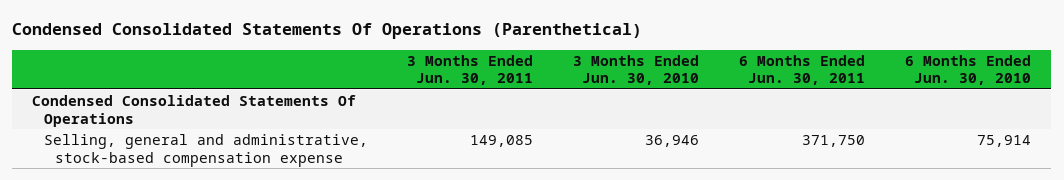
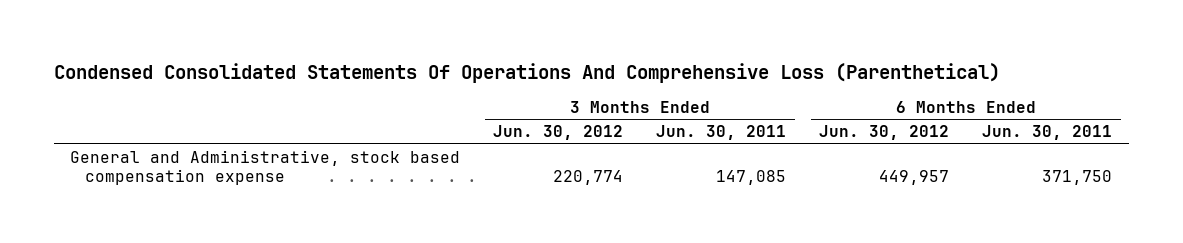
- Condensed Consolidated Statements Of Operations (Parenthetical)
+ Condensed Consolidated Statements Of Operations And Comprehensive Loss (Parenthetical)
- | 3 Months Ended Jun. 30, 2011 | 3 Months Ended Jun. 30, 2010 | 6 Months Ended Jun. 30, 2011 | 6 Months Ended Jun. 30, 2010
+ | 3 Months Ended Jun. 30, 2012 | 3 Months Ended Jun. 30, 2011 | 6 Months Ended Jun. 30, 2012 | 6 Months Ended Jun. 30, 2011
- Condensed Consolidated Statements Of Operations
- Selling, general and administrative, stock-based compensation expense | 149,085 | 36,946 | 371,750 | 75,914
+ General and Administrative, stock based compensation expense | 220,774 | 147,085 | 449,957 | 371,750

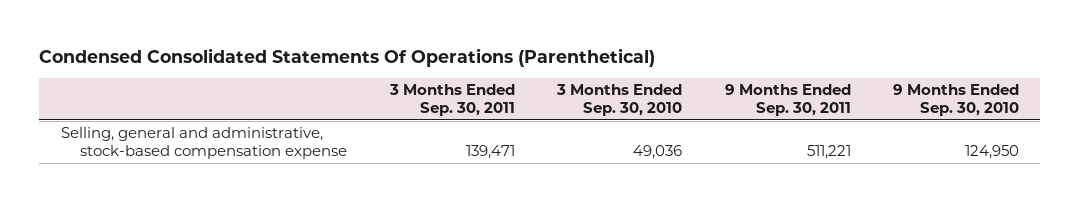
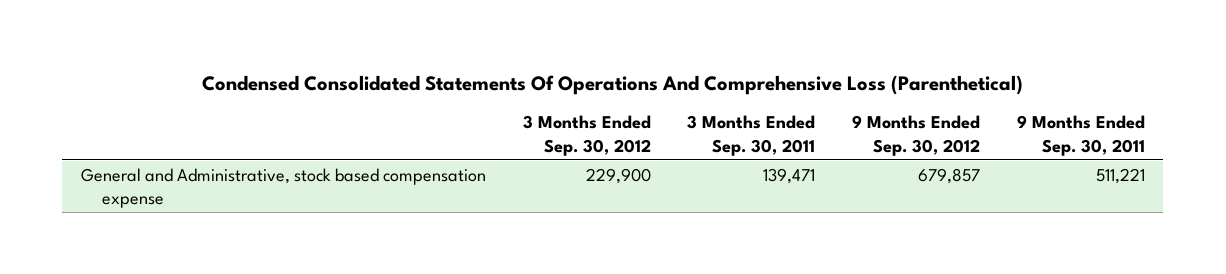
- Condensed Consolidated Statements Of Operations (Parenthetical)
+ Condensed Consolidated Statements Of Operations And Comprehensive Loss (Parenthetical)
- | 3 Months Ended Sep. 30, 2011 | 3 Months Ended Sep. 30, 2010 | 9 Months Ended Sep. 30, 2011 | 9 Months Ended Sep. 30, 2010
+ | 3 Months Ended Sep. 30, 2012 | 3 Months Ended Sep. 30, 2011 | 9 Months Ended Sep. 30, 2012 | 9 Months Ended Sep. 30, 2011
- Selling, general and administrative, stock-based compensation expense | 139,471 | 49,036 | 511,221 | 124,950
+ General and Administrative, stock based compensation expense | 229,900 | 139,471 | 679,857 | 511,221

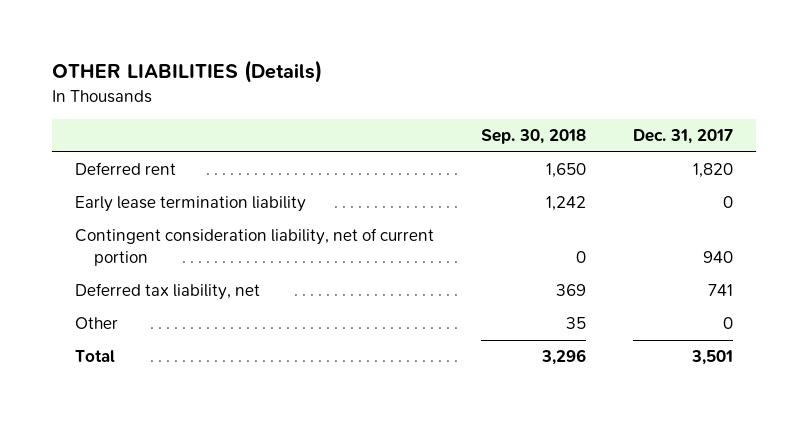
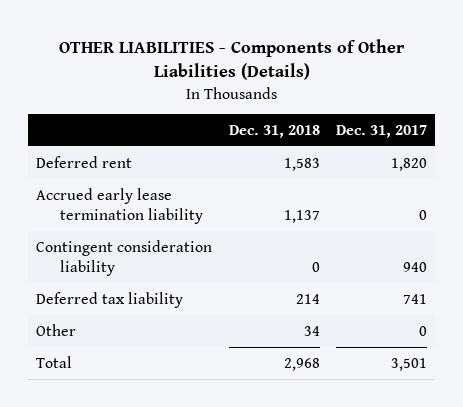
- OTHER LIABILITIES (Details)
+ OTHER LIABILITIES - Components of Other Liabilities (Details)
- | Sep. 30, 2018 | Dec. 31, 2017
+ | Dec. 31, 2018 | Dec. 31, 2017
- Early lease termination liability | 1,242 | 0
- Contingent consideration liability, net of current portion | 0 | 940
- Deferred tax liability, net | 369 | 741
+ Accrued early lease termination liability | 1,137 | 0
+ Contingent consideration liability | 0 | 940
+ Deferred tax liability | 214 | 741

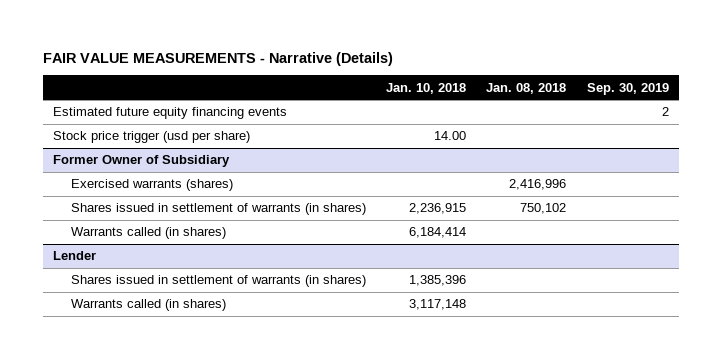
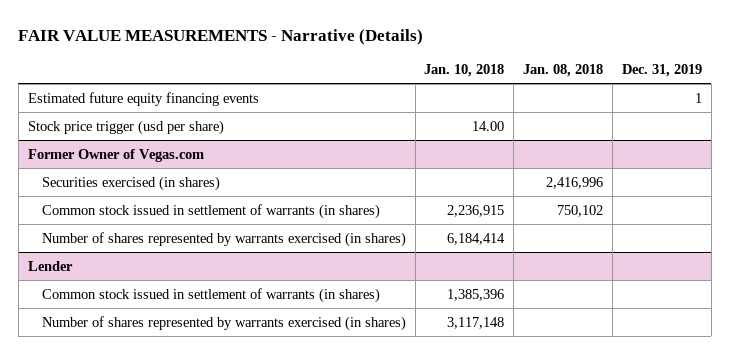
- | Jan. 10, 2018 | Jan. 08, 2018 | Sep. 30, 2019
+ | Jan. 10, 2018 | Jan. 08, 2018 | Dec. 31, 2019
- Former Owner of Subsidiary
- Exercised warrants (shares) | | 2,416,996 |
- Shares issued in settlement of warrants (in shares) | 2,236,915 | 750,102 |
- Warrants called (in shares) | 6,184,414 | |
+ Former Owner of Vegas.com
+ Securities exercised (in shares) | | 2,416,996 |
+ Common stock issued in settlement of warrants (in shares) | 2,236,915 | 750,102 |
+ Number of shares represented by warrants exercised (in shares) | 6,184,414 | |
@ Lender
- Shares issued in settlement of warrants (in shares) | 1,385,396 | |
- Warrants called (in shares) | 3,117,148 | |
+ Common stock issued in settlement of warrants (in shares) | 1,385,396 | |
+ Number of shares represented by warrants exercised (in shares) | 3,117,148 | |

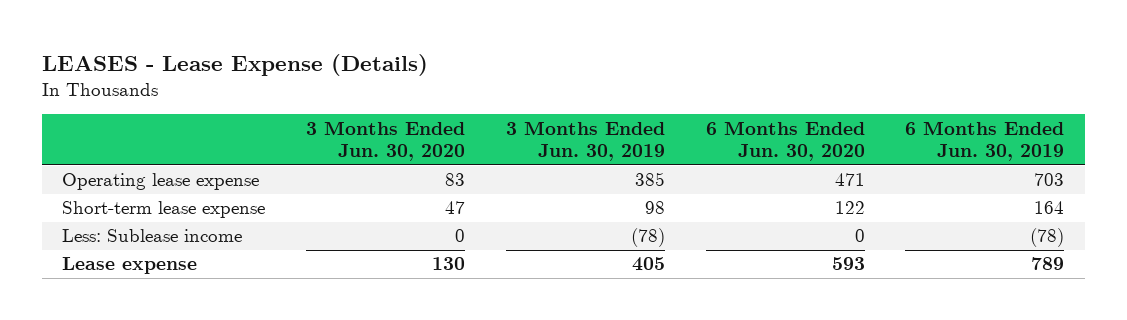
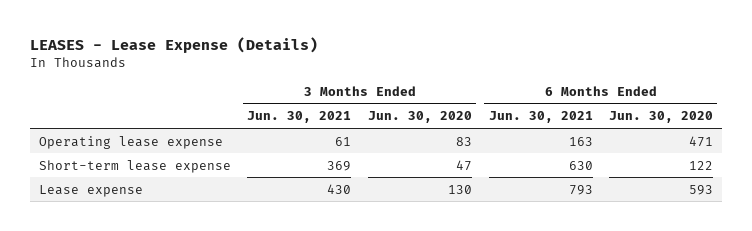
- | 3 Months Ended Jun. 30, 2020 | 3 Months Ended Jun. 30, 2019 | 6 Months Ended Jun. 30, 2020 | 6 Months Ended Jun. 30, 2019
+ | 3 Months Ended Jun. 30, 2021 | 3 Months Ended Jun. 30, 2020 | 6 Months Ended Jun. 30, 2021 | 6 Months Ended Jun. 30, 2020
- Less: Sublease income | 0 | (78) | 0 | (78)

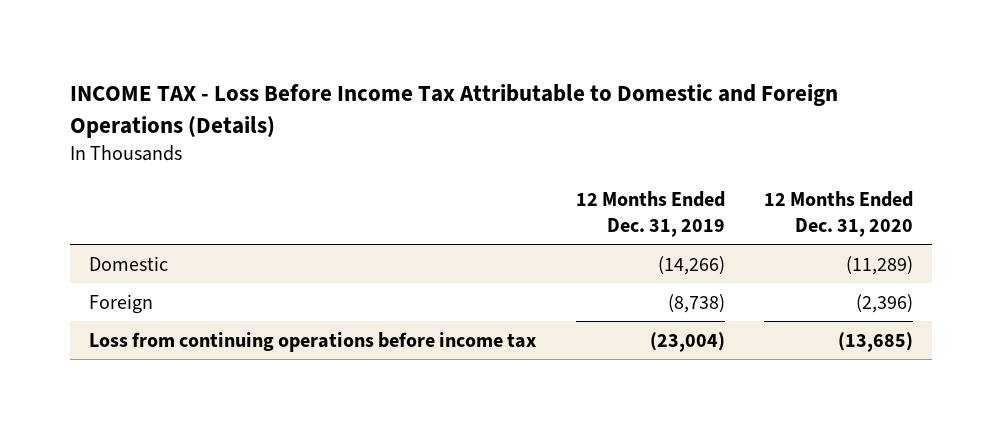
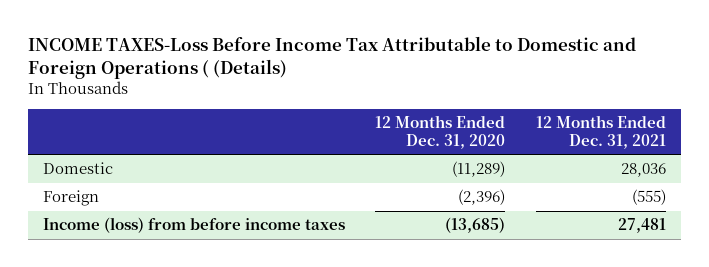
- INCOME TAX - Loss Before Income Tax Attributable to Domestic and Foreign Operations (Details)
+ INCOME TAXES-Loss Before Income Tax Attributable to Domestic and Foreign Operations ( (Details)
- | 12 Months Ended Dec. 31, 2019 | 12 Months Ended Dec. 31, 2020
+ | 12 Months Ended Dec. 31, 2020 | 12 Months Ended Dec. 31, 2021
- Loss from continuing operations before income tax | (23,004) | (13,685)
+ Income (loss) from before income taxes | (13,685) | 27,481

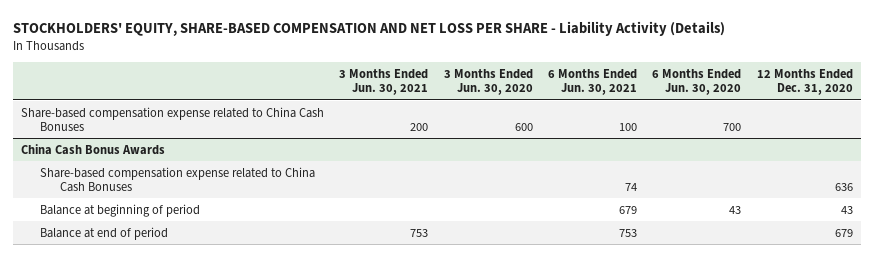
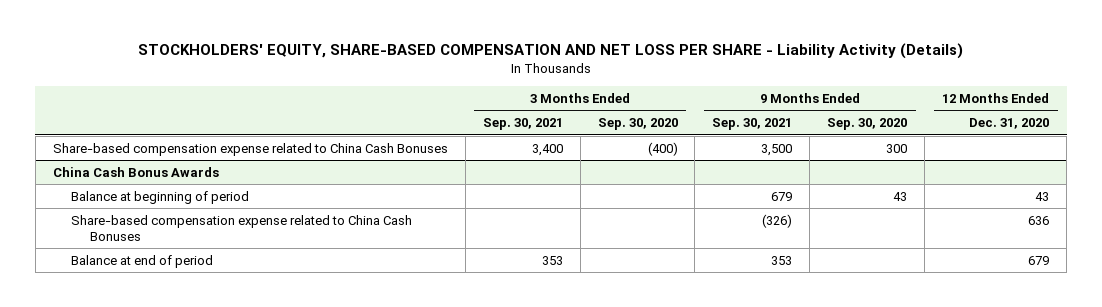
- | 3 Months Ended Jun. 30, 2021 | 3 Months Ended Jun. 30, 2020 | 6 Months Ended Jun. 30, 2021 | 6 Months Ended Jun. 30, 2020 | 12 Months Ended Dec. 31, 2020
+ | 3 Months Ended Sep. 30, 2021 | 3 Months Ended Sep. 30, 2020 | 9 Months Ended Sep. 30, 2021 | 9 Months Ended Sep. 30, 2020 | 12 Months Ended Dec. 31, 2020
@ China Cash Bonus Awards
moved down: Share-based compensation expense related to China Cash Bonuses | | | (326) | | 636

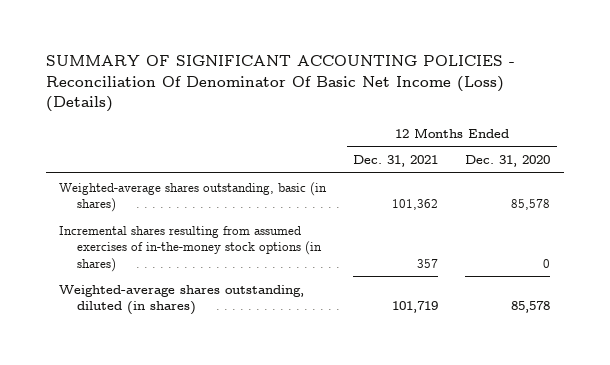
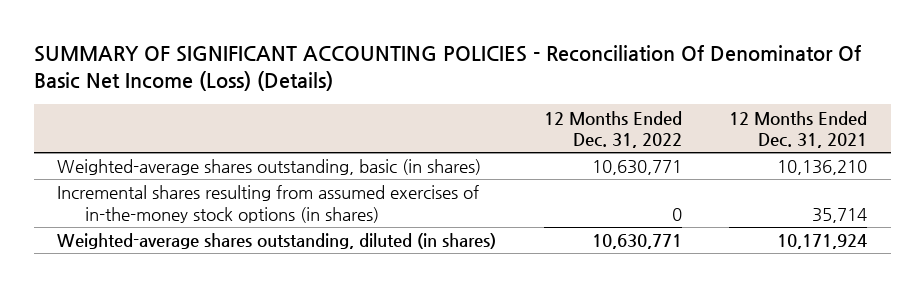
- | 12 Months Ended Dec. 31, 2021 | 12 Months Ended Dec. 31, 2020
+ | 12 Months Ended Dec. 31, 2022 | 12 Months Ended Dec. 31, 2021
- Weighted-average shares outstanding, basic (in shares) | 101,362 | 85,578
- Incremental shares resulting from assumed exercises of in-the-money stock options (in shares) | 357 | 0
- Weighted-average shares outstanding, diluted (in shares) | 101,719 | 85,578
+ Weighted-average shares outstanding, basic (in shares) | 10,630,771 | 10,136,210
+ Incremental shares resulting from assumed exercises of in-the-money stock options (in shares) | 0 | 35,714
+ Weighted-average shares outstanding, diluted (in shares) | 10,630,771 | 10,171,924

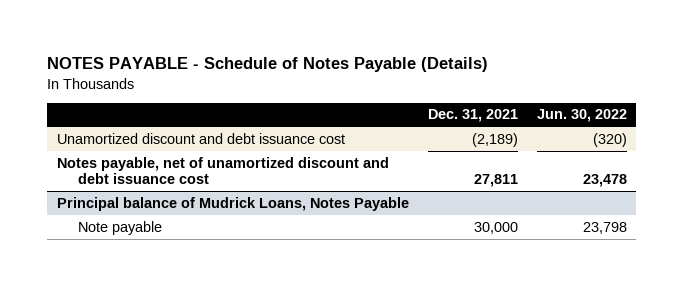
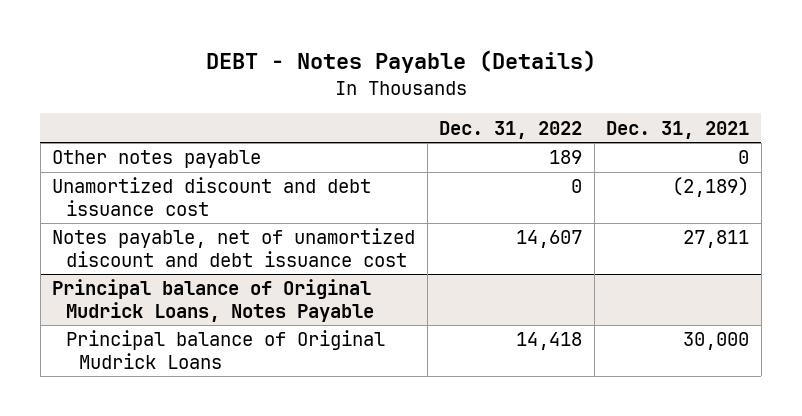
- NOTES PAYABLE - Schedule of Notes Payable (Details)
+ DEBT - Notes Payable (Details)
- | Dec. 31, 2021 | Jun. 30, 2022
+ | Dec. 31, 2022 | Dec. 31, 2021
+ Other notes payable | 189 | 0
- Principal balance of Mudrick Loans, Notes Payable
- Note payable | 30,000 | 23,798
+ Principal balance of Original Mudrick Loans, Notes Payable
+ Principal balance of Original Mudrick Loans | 14,418 | 30,000

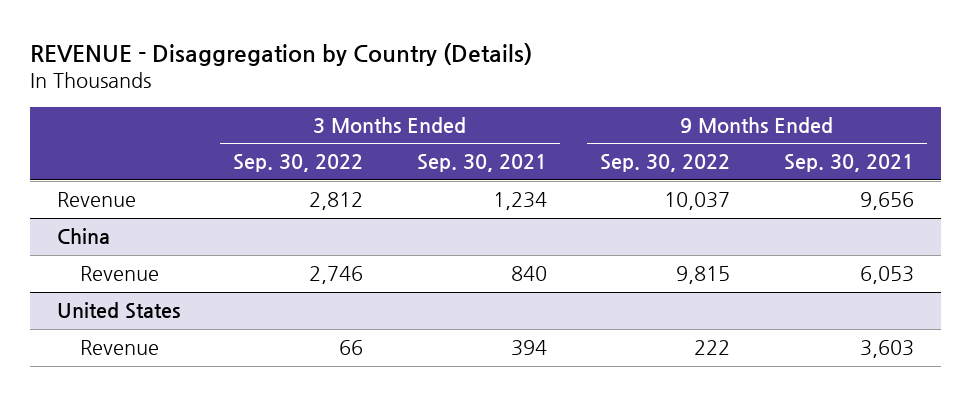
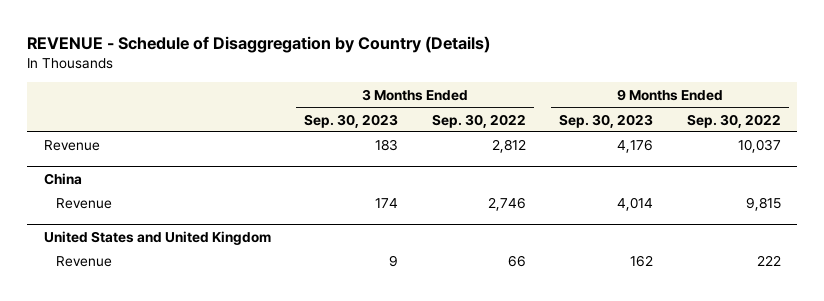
- REVENUE - Disaggregation by Country (Details)
+ REVENUE - Schedule of Disaggregation by Country (Details)
- | 3 Months Ended Sep. 30, 2022 | 3 Months Ended Sep. 30, 2021 | 9 Months Ended Sep. 30, 2022 | 9 Months Ended Sep. 30, 2021
+ | 3 Months Ended Sep. 30, 2023 | 3 Months Ended Sep. 30, 2022 | 9 Months Ended Sep. 30, 2023 | 9 Months Ended Sep. 30, 2022
- United States
+ United States and United Kingdom

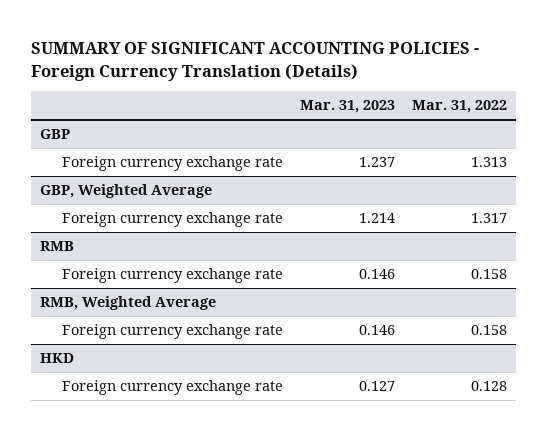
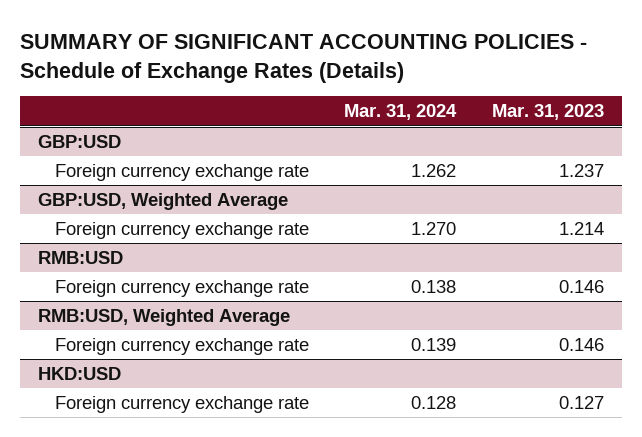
- SUMMARY OF SIGNIFICANT ACCOUNTING POLICIES - Foreign Currency Translation (Details)
+ SUMMARY OF SIGNIFICANT ACCOUNTING POLICIES - Schedule of Exchange Rates (Details)
- | Mar. 31, 2023 | Mar. 31, 2022
+ | Mar. 31, 2024 | Mar. 31, 2023
- GBP
+ GBP:USD
- GBP, Weighted Average
+ GBP:USD, Weighted Average
- RMB
+ RMB:USD
- RMB, Weighted Average
+ RMB:USD, Weighted Average
- HKD
+ HKD:USD

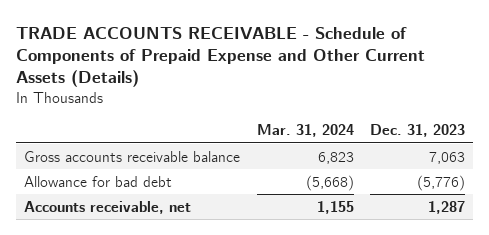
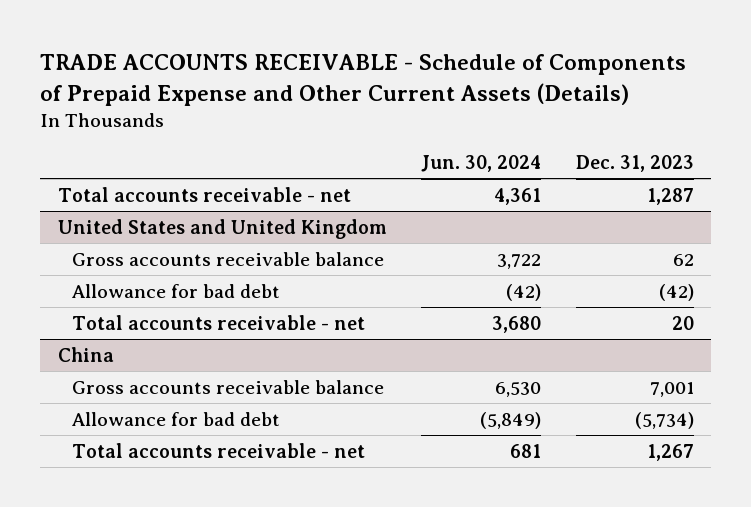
- | Mar. 31, 2024 | Dec. 31, 2023
+ | Jun. 30, 2024 | Dec. 31, 2023
- Gross accounts receivable balance | 6,823 | 7,063
- Allowance for bad debt | (5,668) | (5,776)
- Accounts receivable, net | 1,155 | 1,287
+ Total accounts receivable - net | 4,361 | 1,287
+ United States and United Kingdom
+ Gross accounts receivable balance | 3,722 | 62
+ Allowance for bad debt | (42) | (42)
+ Total accounts receivable - net | 3,680 | 20
+ China
+ Gross accounts receivable balance | 6,530 | 7,001
+ Allowance for bad debt | (5,849) | (5,734)
+ Total accounts receivable - net | 681 | 1,267

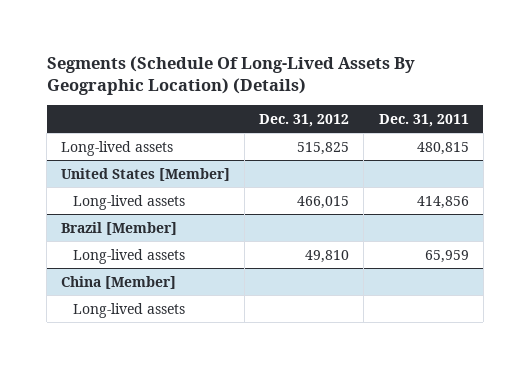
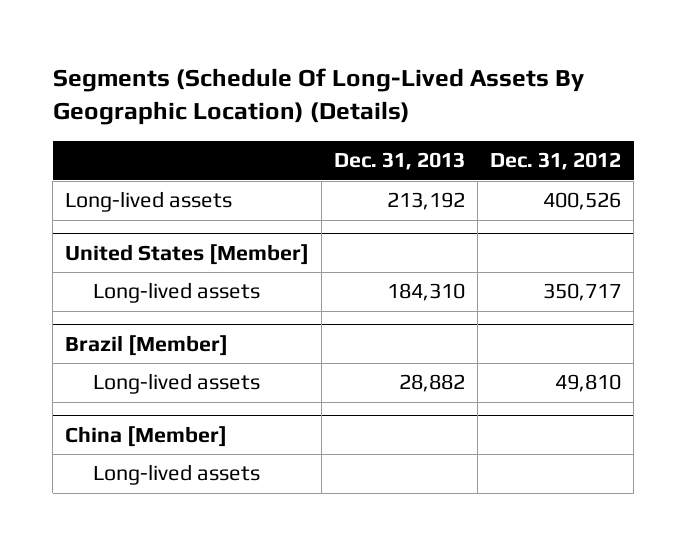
- | Dec. 31, 2012 | Dec. 31, 2011
+ | Dec. 31, 2013 | Dec. 31, 2012
- Long-lived assets | 515,825 | 480,815
+ Long-lived assets | 213,192 | 400,526
@ United States [Member]
- Long-lived assets | 466,015 | 414,856
+ Long-lived assets | 184,310 | 350,717

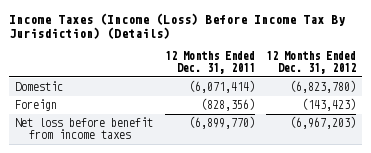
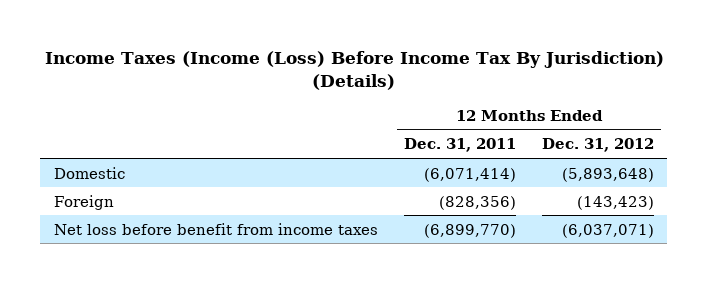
- Domestic | (6,071,414) | (6,823,780)
+ Domestic | (6,071,414) | (5,893,648)
- Net loss before benefit from income taxes | (6,899,770) | (6,967,203)
+ Net loss before benefit from income taxes | (6,899,770) | (6,037,071)

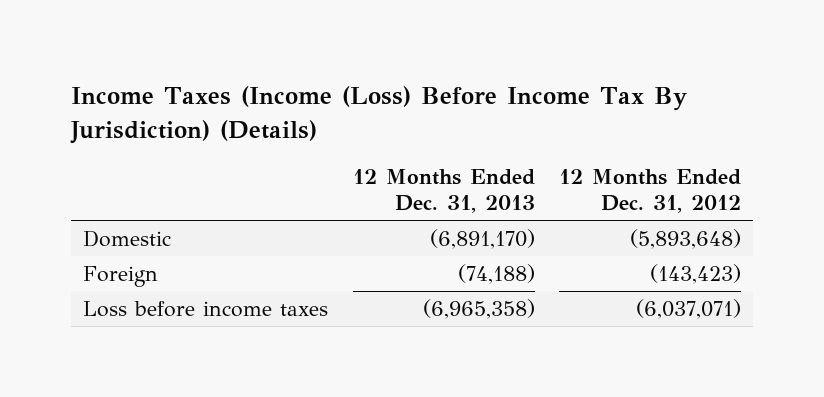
- | 12 Months Ended Dec. 31, 2011 | 12 Months Ended Dec. 31, 2012
+ | 12 Months Ended Dec. 31, 2013 | 12 Months Ended Dec. 31, 2012
- Net loss before benefit from income taxes | (6,899,770) | (6,037,071)
+ Loss before income taxes | (6,965,358) | (6,037,071)

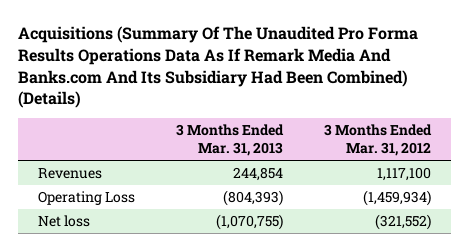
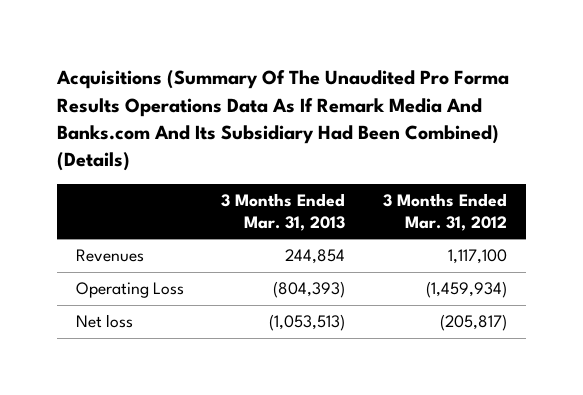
- Net loss | (1,070,755) | (321,552)
+ Net loss | (1,053,513) | (205,817)

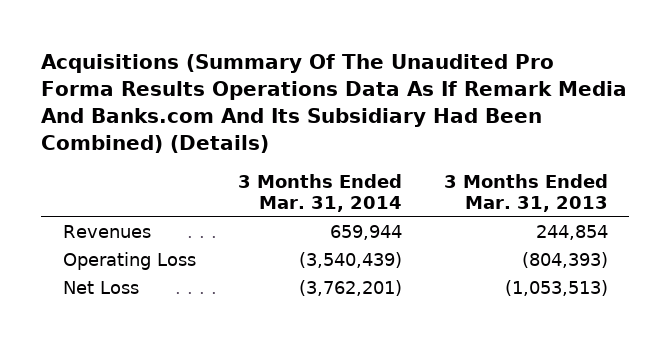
- | 3 Months Ended Mar. 31, 2013 | 3 Months Ended Mar. 31, 2012
+ | 3 Months Ended Mar. 31, 2014 | 3 Months Ended Mar. 31, 2013
- Net loss | (1,053,513) | (205,817)
+ Net Loss | (3,762,201) | (1,053,513)

